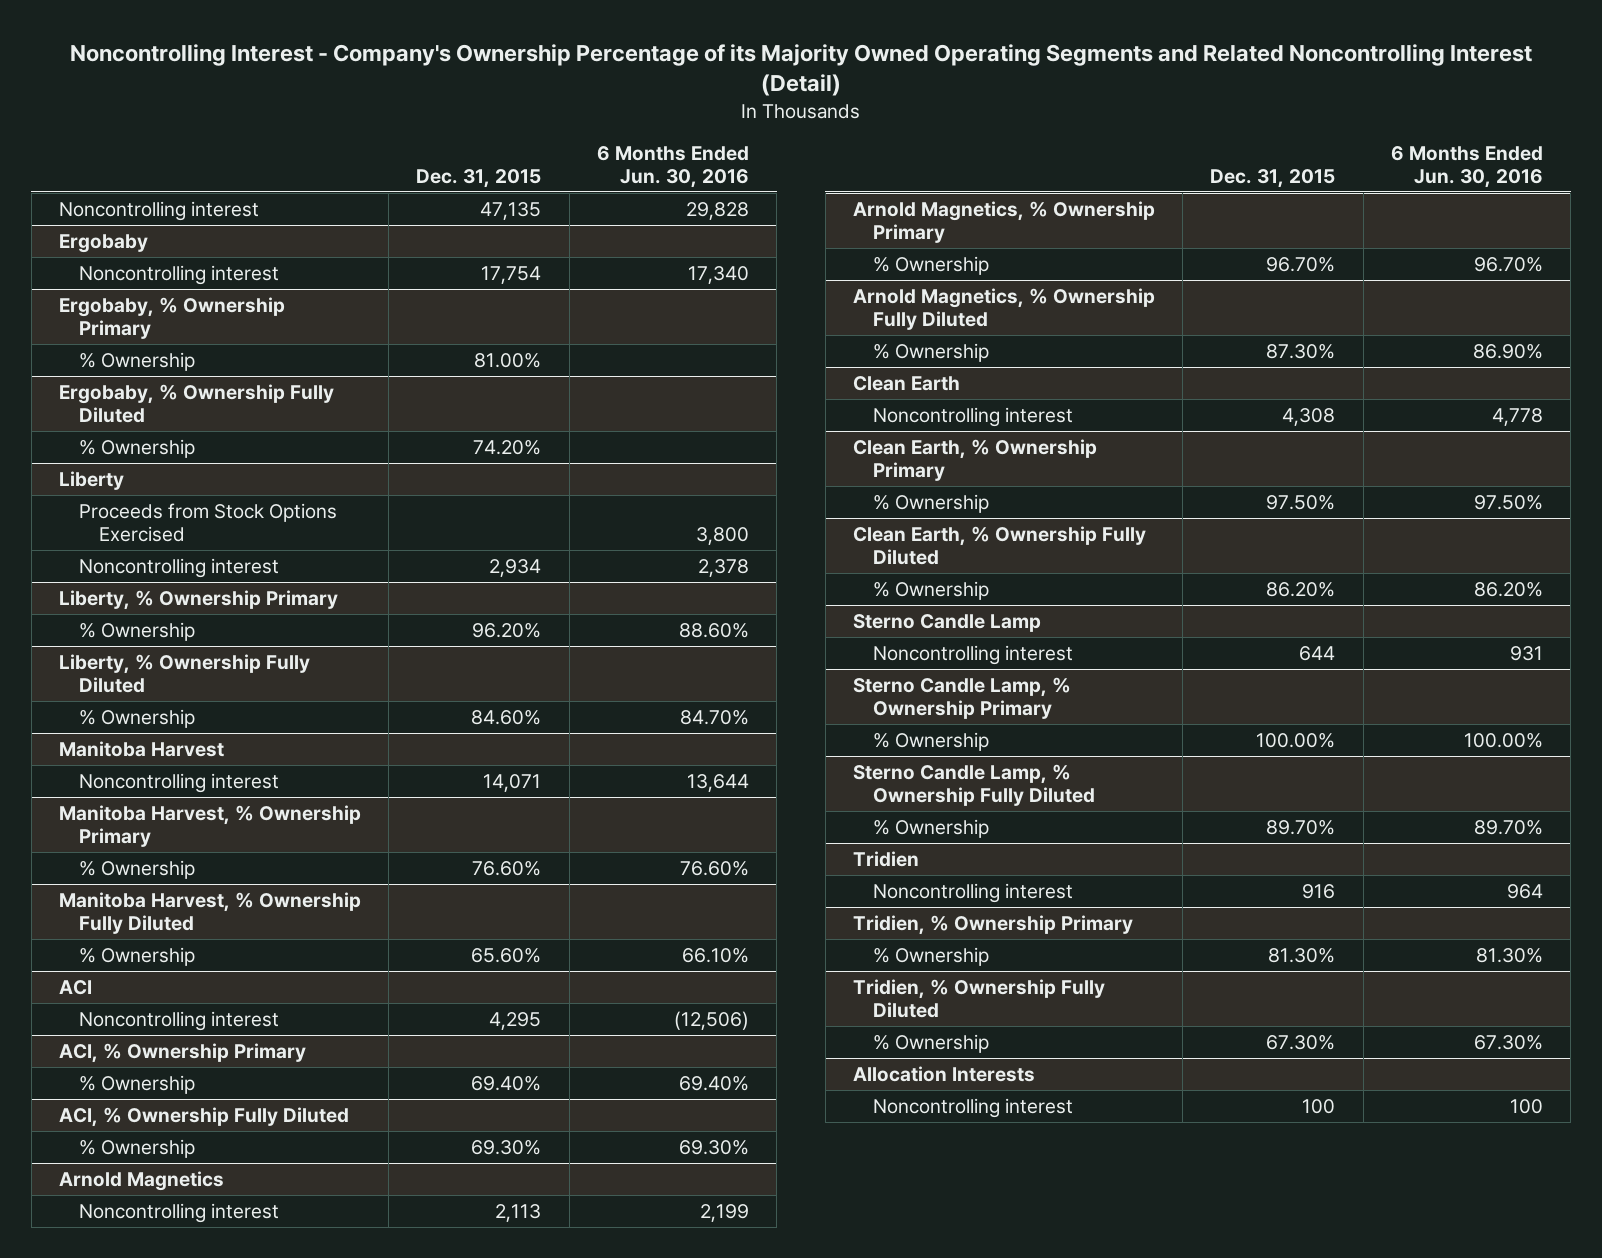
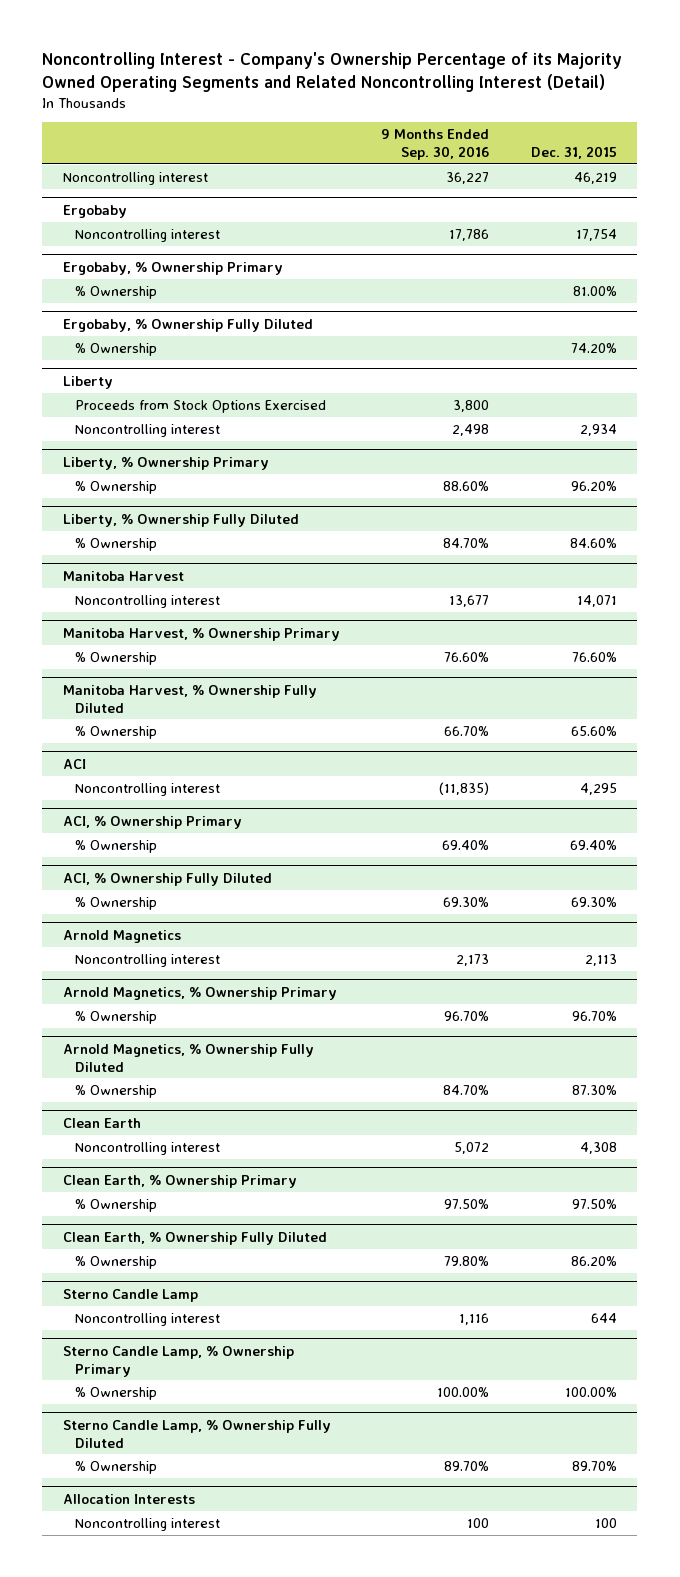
- | Dec. 31, 2015 | 6 Months Ended Jun. 30, 2016
+ | 9 Months Ended Sep. 30, 2016 | Dec. 31, 2015
- Noncontrolling interest | 47,135 | 29,828
+ Noncontrolling interest | 36,227 | 46,219
- Tridien
- Noncontrolling interest | 916 | 964
- Tridien, % Ownership Primary
- % Ownership | 81.30% | 81.30%
- Tridien, % Ownership Fully Diluted
- % Ownership | 67.30% | 67.30%

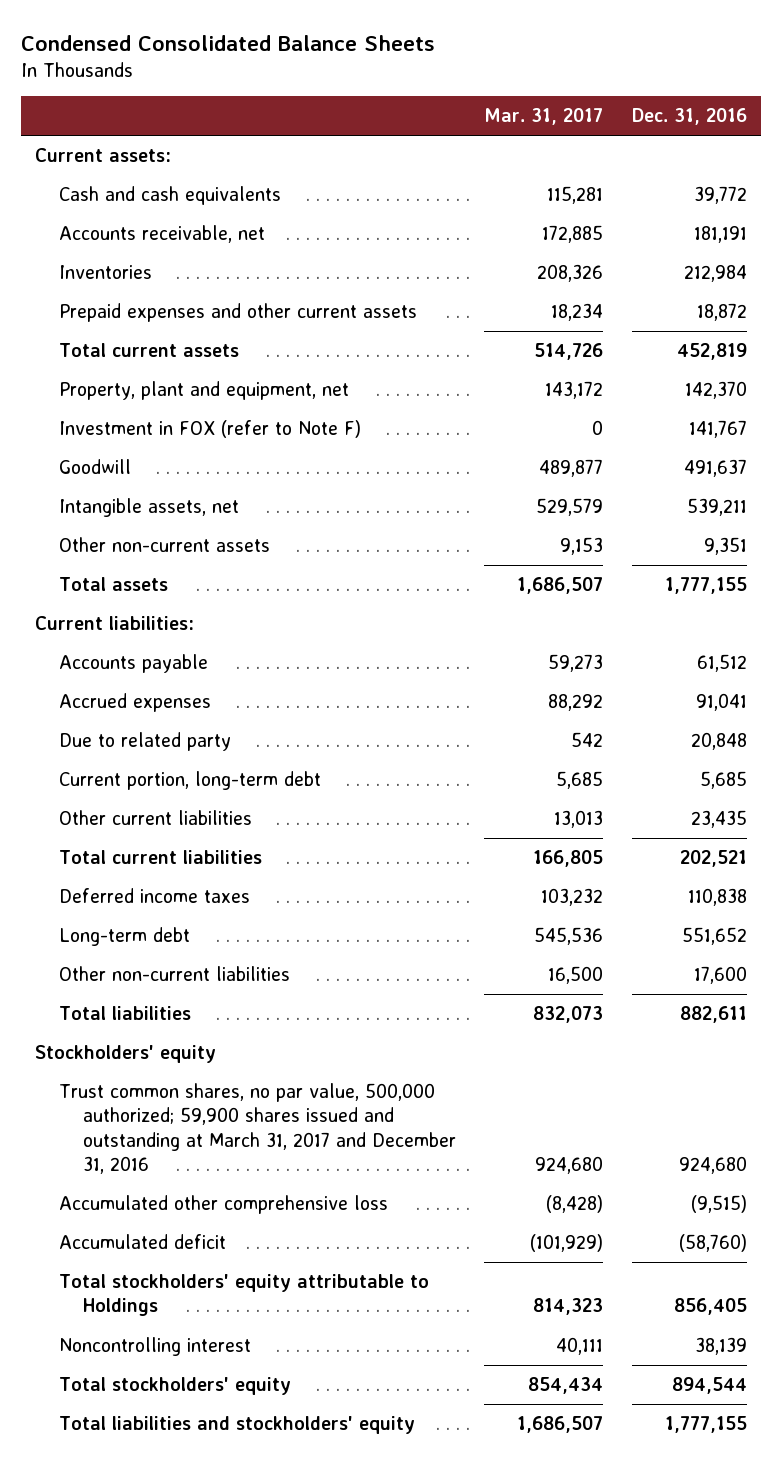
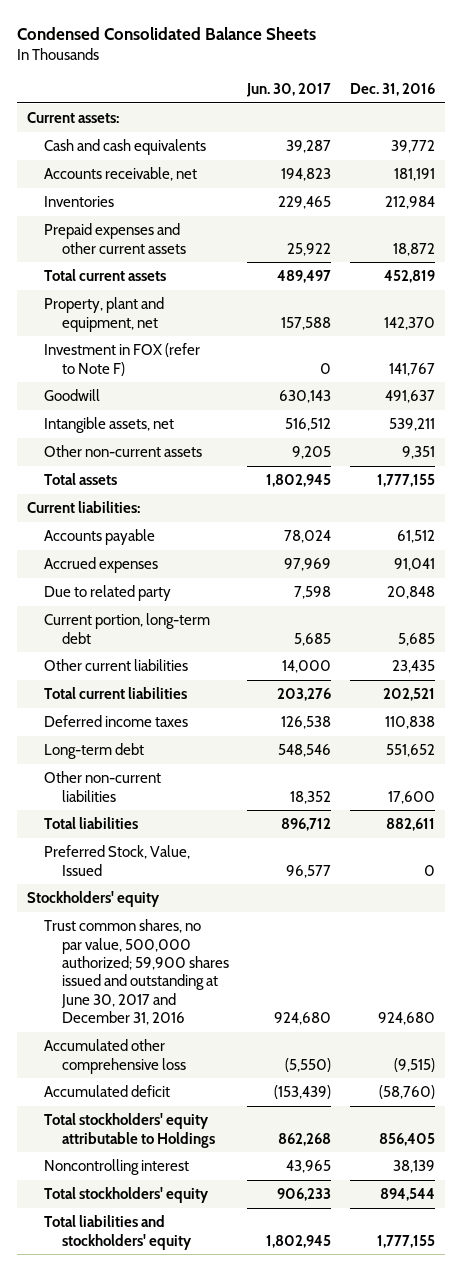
- | Mar. 31, 2017 | Dec. 31, 2016
+ | Jun. 30, 2017 | Dec. 31, 2016
+ Preferred Stock, Value, Issued | 96,577 | 0
- Trust common shares, no par value, 500,000 authorized; 59,900 shares issued and outstanding at March 31, 2017 and December 31, 2016 | 924,680 | 924,680
+ Trust common shares, no par value, 500,000 authorized; 59,900 shares issued and outstanding at June 30, 2017 and December 31, 2016 | 924,680 | 924,680

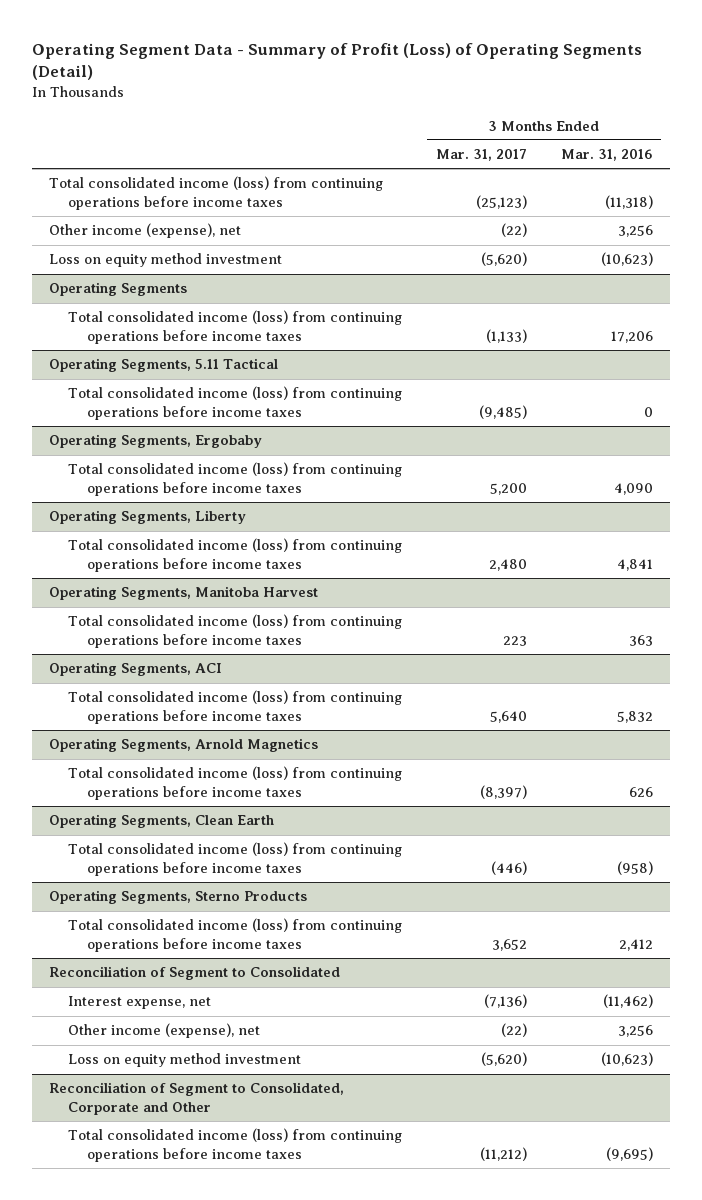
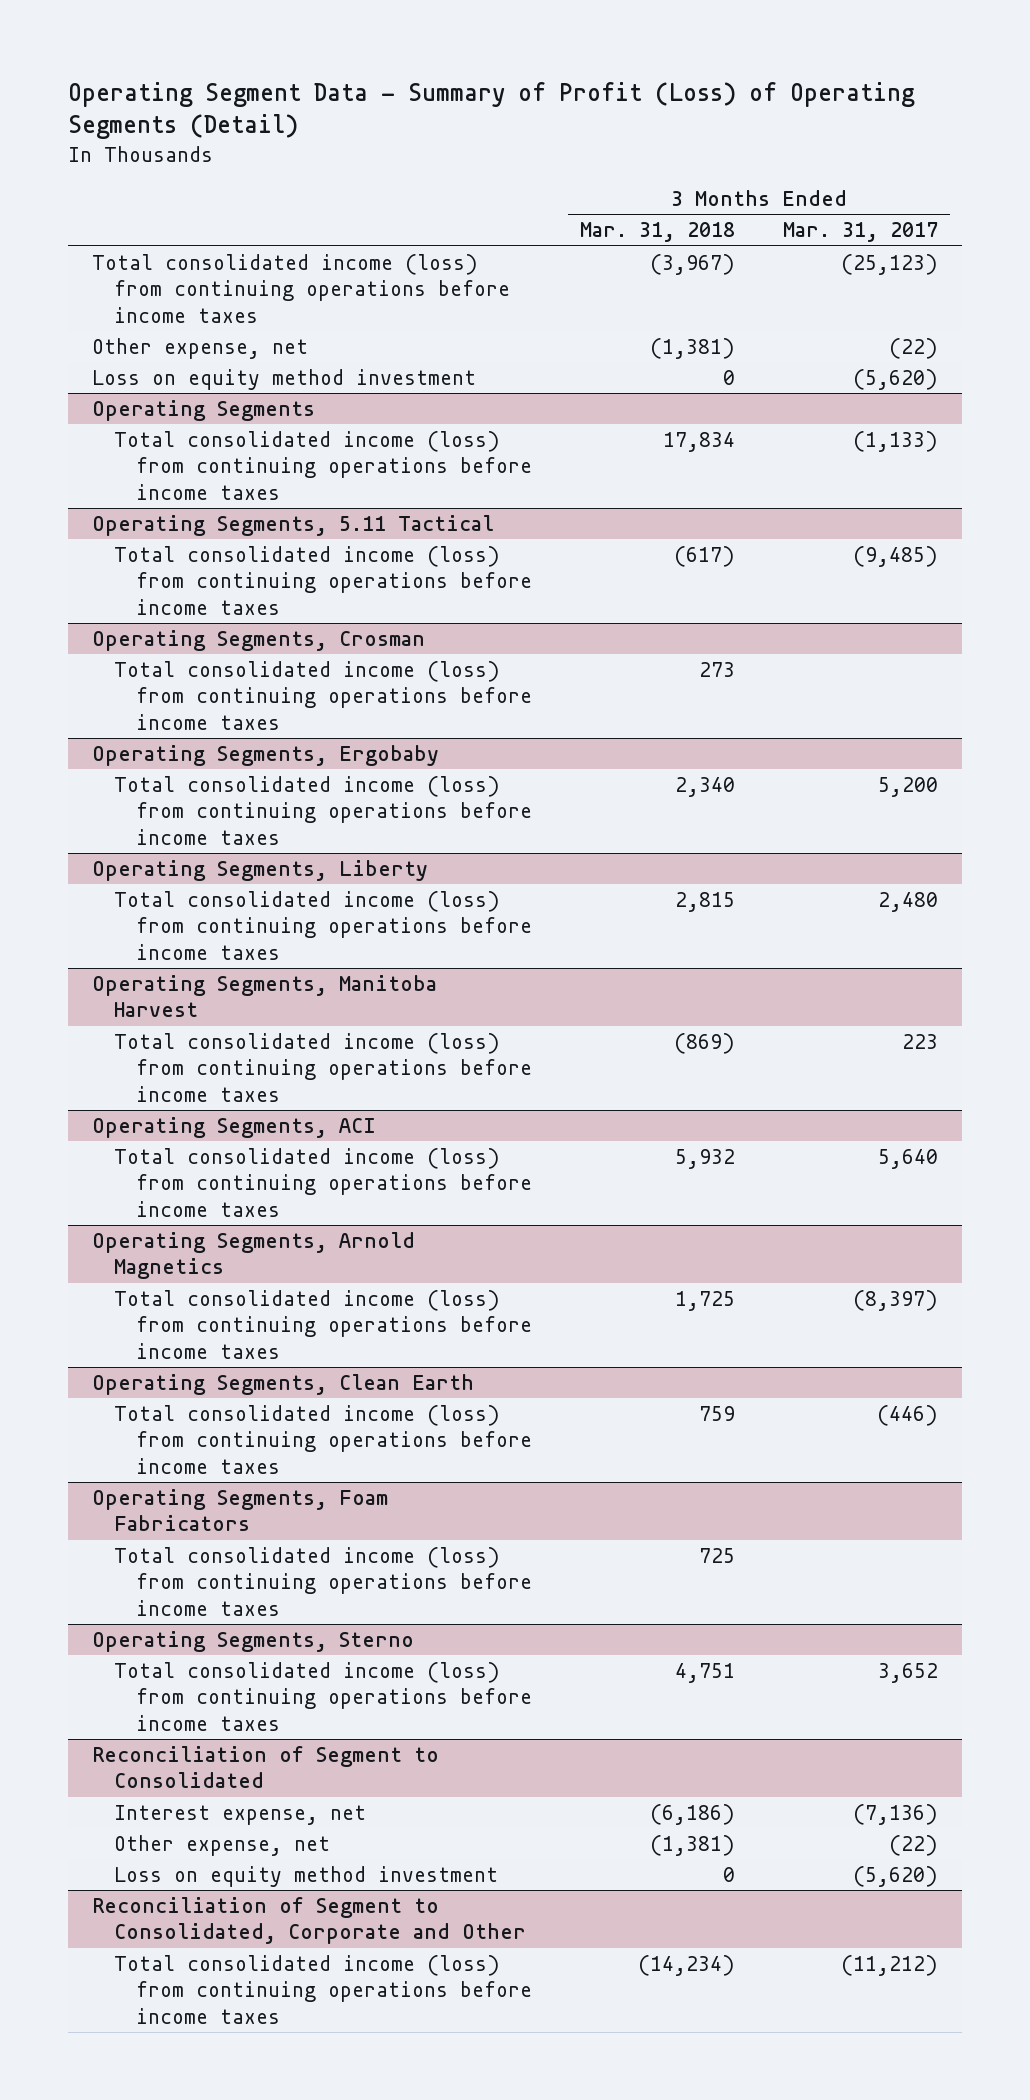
- | 3 Months Ended Mar. 31, 2017 | 3 Months Ended Mar. 31, 2016
+ | 3 Months Ended Mar. 31, 2018 | 3 Months Ended Mar. 31, 2017
- Other income (expense), net | (22) | 3,256
+ Other expense, net | (1,381) | (22)
+ Operating Segments, Crosman
+ Total consolidated income (loss) from continuing operations before income taxes | 273 |
- Operating Segments, Sterno Products
+ Operating Segments, Foam Fabricators
+ Total consolidated income (loss) from continuing operations before income taxes | 725 |
+ Operating Segments, Sterno
@ Reconciliation of Segment to Consolidated
- Other income (expense), net | (22) | 3,256
+ Other expense, net | (1,381) | (22)

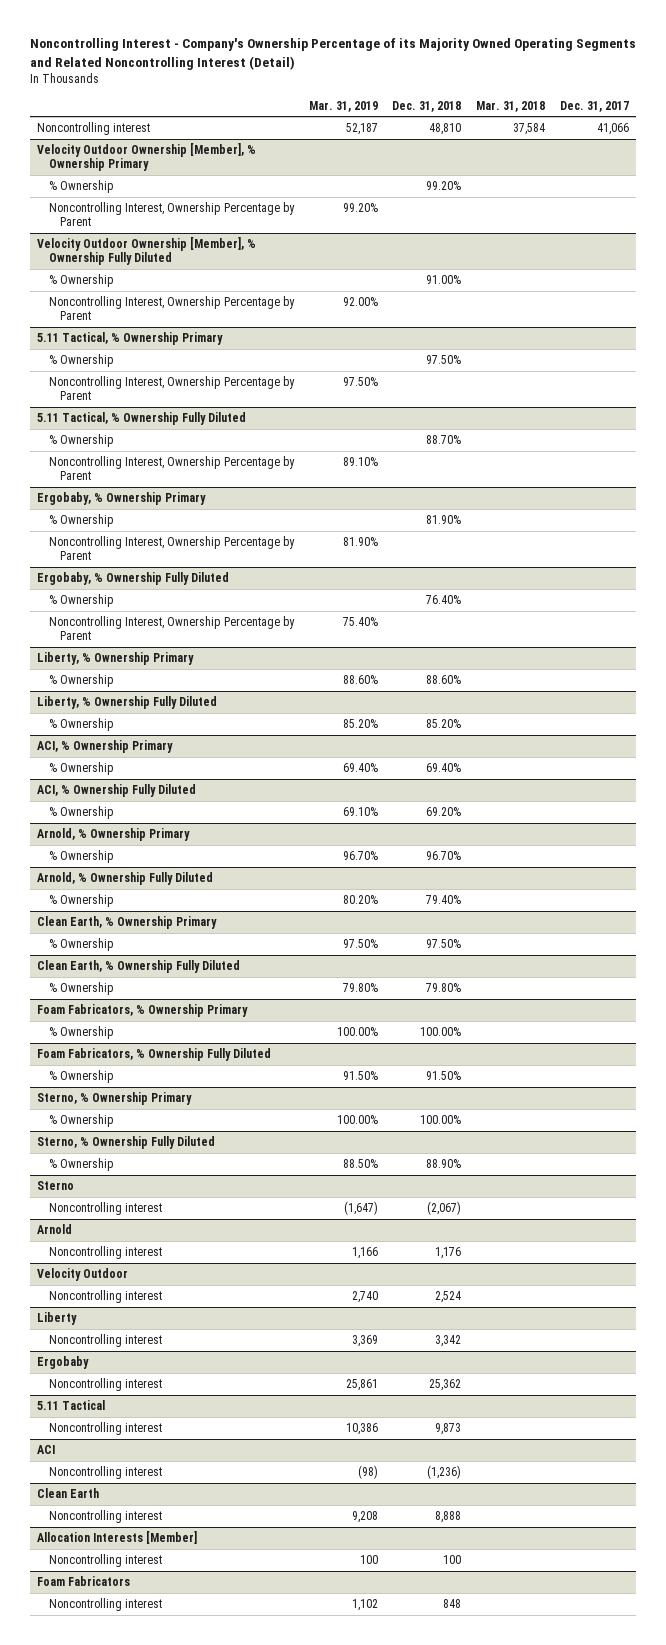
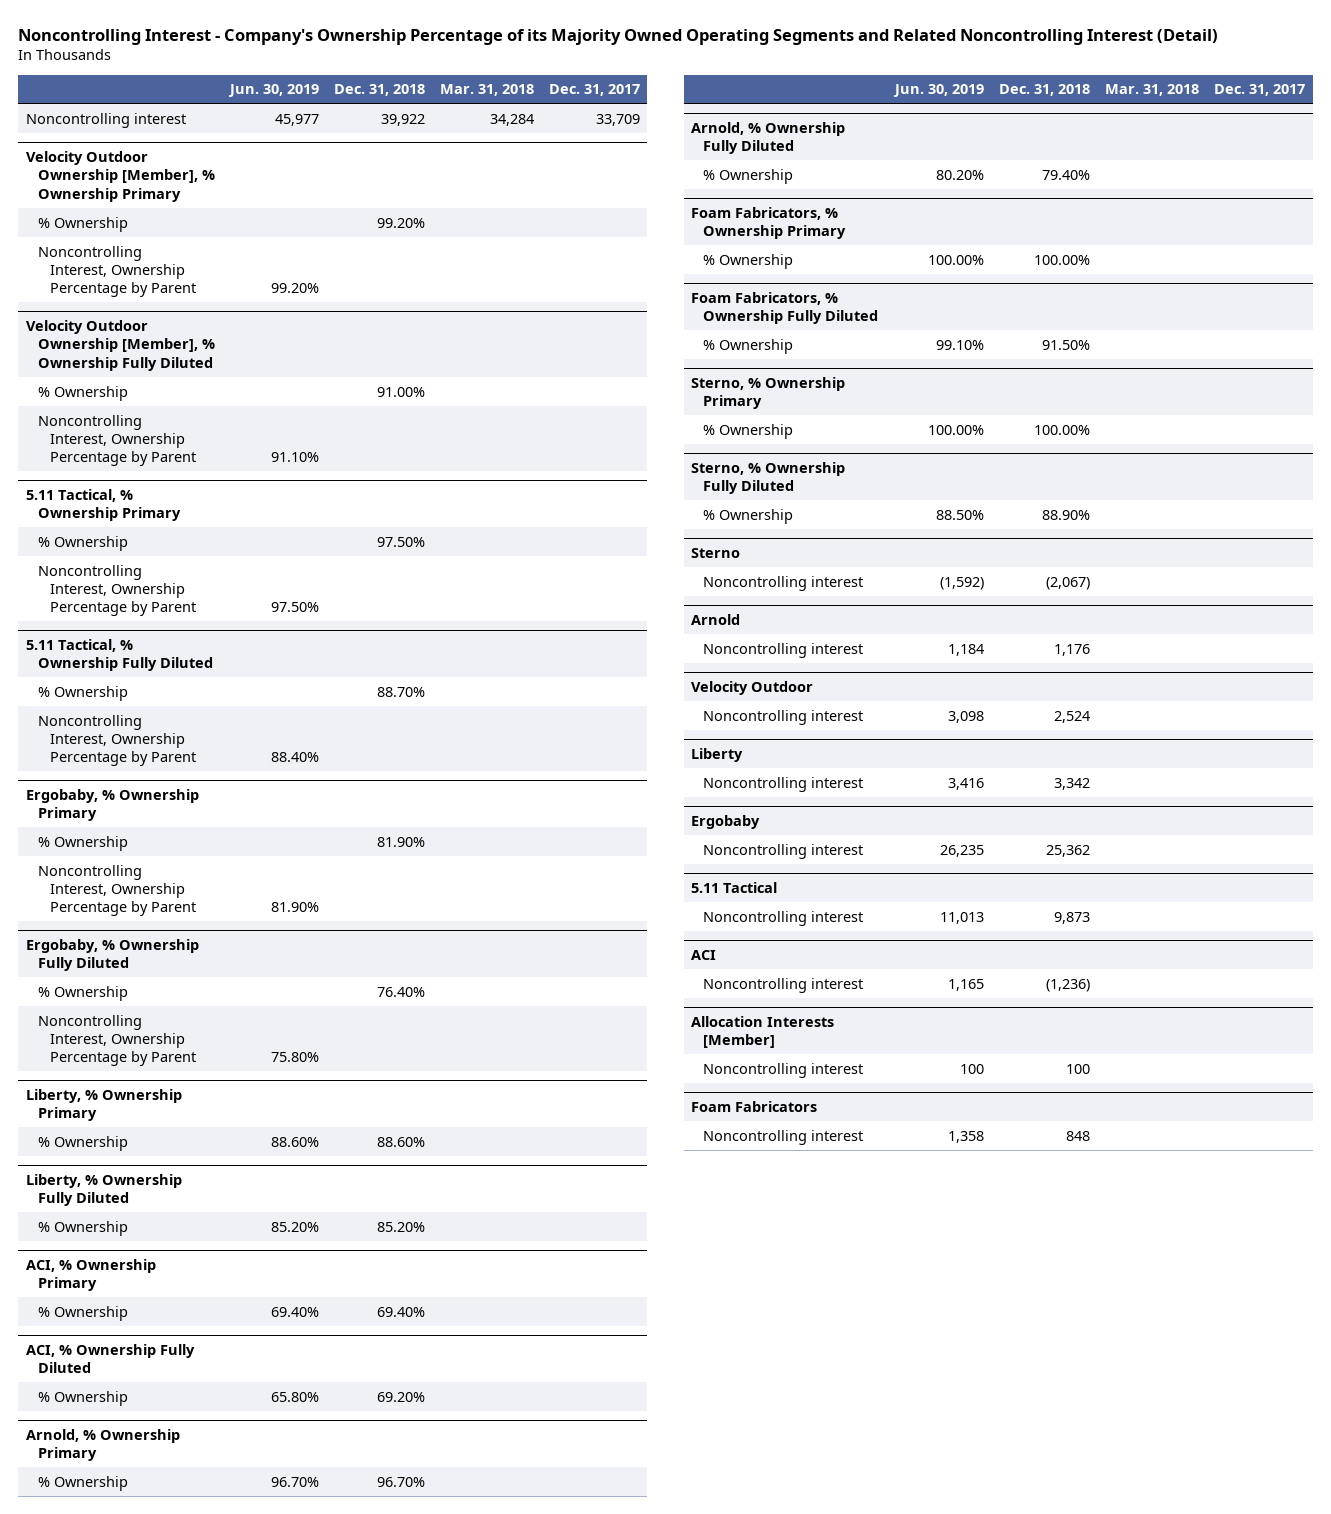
- | Mar. 31, 2019 | Dec. 31, 2018 | Mar. 31, 2018 | Dec. 31, 2017
+ | Jun. 30, 2019 | Dec. 31, 2018 | Mar. 31, 2018 | Dec. 31, 2017
- Noncontrolling interest | 52,187 | 48,810 | 37,584 | 41,066
+ Noncontrolling interest | 45,977 | 39,922 | 34,284 | 33,709
- Clean Earth, % Ownership Primary
- % Ownership | 97.50% | 97.50% | |
- Clean Earth, % Ownership Fully Diluted
- % Ownership | 79.80% | 79.80% | |
- Clean Earth
- Noncontrolling interest | 9,208 | 8,888 | |

